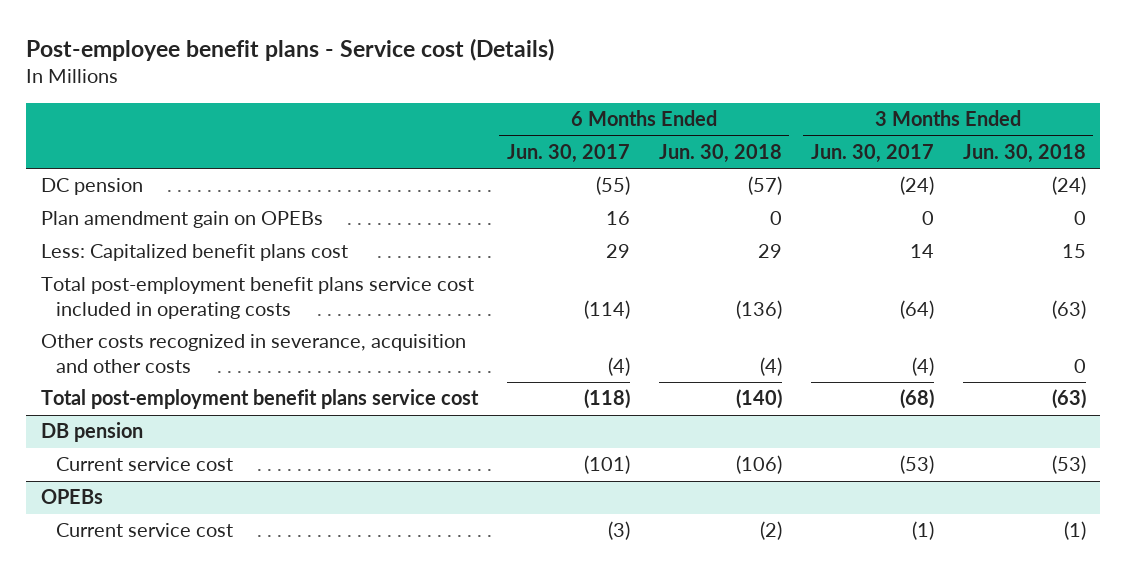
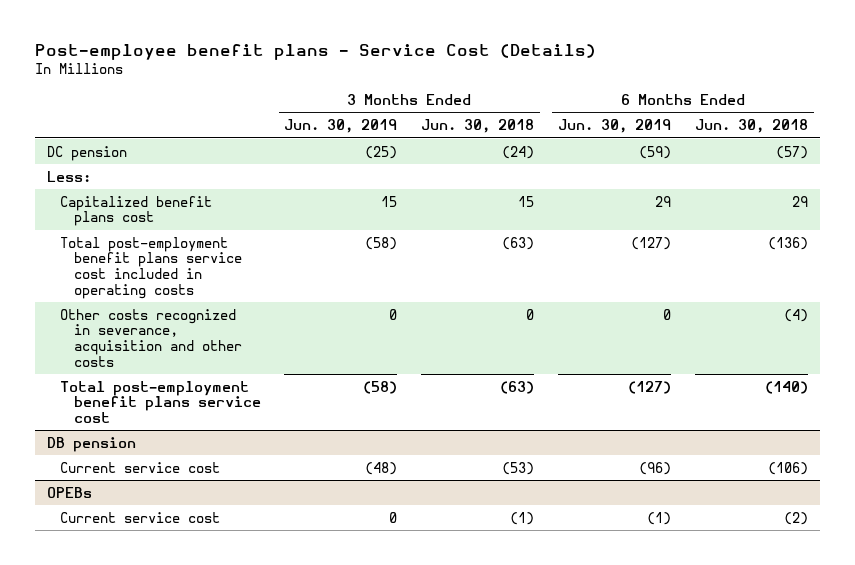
- Post-employee benefit plans - Service cost (Details)
+ Post-employee benefit plans - Service Cost (Details)
- | 6 Months Ended Jun. 30, 2017 | 6 Months Ended Jun. 30, 2018 | 3 Months Ended Jun. 30, 2017 | 3 Months Ended Jun. 30, 2018
+ | 3 Months Ended Jun. 30, 2019 | 3 Months Ended Jun. 30, 2018 | 6 Months Ended Jun. 30, 2019 | 6 Months Ended Jun. 30, 2018
- Plan amendment gain on OPEBs | 16 | 0 | 0 | 0
- Less: Capitalized benefit plans cost | 29 | 29 | 14 | 15
+ Less:
+ Capitalized benefit plans cost | 15 | 15 | 29 | 29

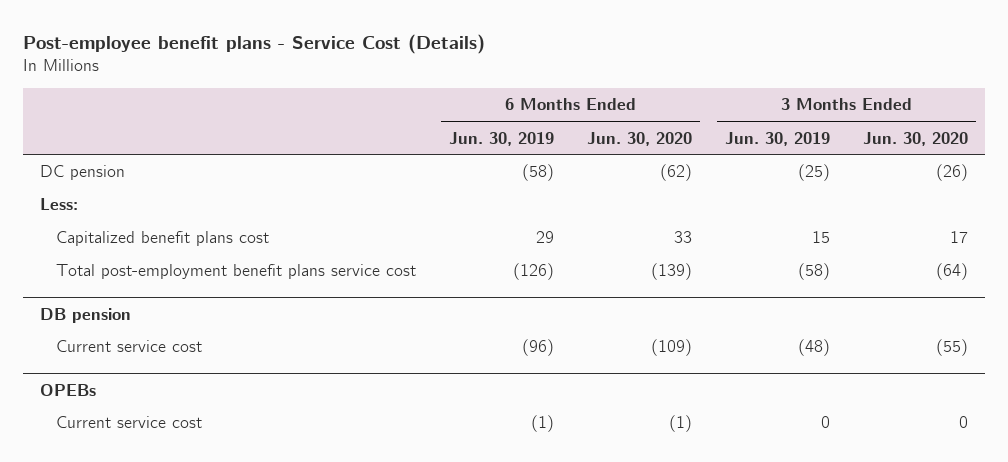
- | 3 Months Ended Jun. 30, 2019 | 3 Months Ended Jun. 30, 2018 | 6 Months Ended Jun. 30, 2019 | 6 Months Ended Jun. 30, 2018
+ | 6 Months Ended Jun. 30, 2019 | 6 Months Ended Jun. 30, 2020 | 3 Months Ended Jun. 30, 2019 | 3 Months Ended Jun. 30, 2020
- DC pension | (25) | (24) | (59) | (57)
+ DC pension | (58) | (62) | (25) | (26)
- Total post-employment benefit plans service cost included in operating costs | (58) | (63) | (127) | (136)
- Other costs recognized in severance, acquisition and other costs | 0 | 0 | 0 | (4)
- Total post-employment benefit plans service cost | (58) | (63) | (127) | (140)
+ Total post-employment benefit plans service cost | (126) | (139) | (58) | (64)

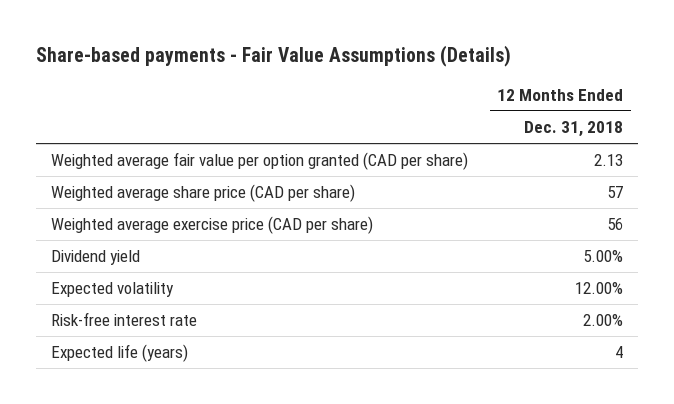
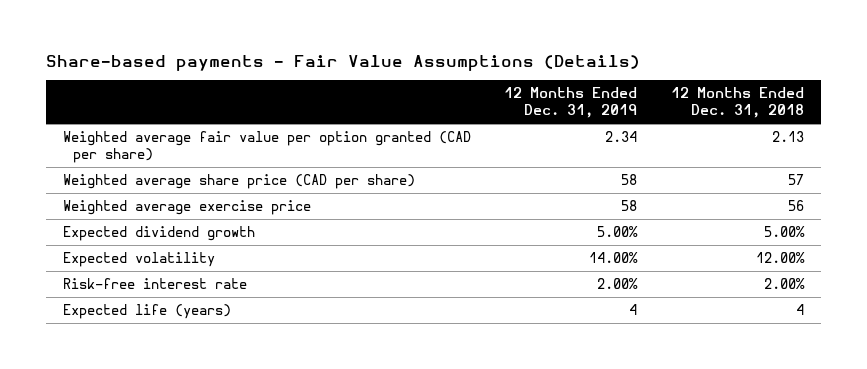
- | 12 Months Ended Dec. 31, 2018
+ | 12 Months Ended Dec. 31, 2019 | 12 Months Ended Dec. 31, 2018
- Weighted average exercise price (CAD per share) | 56
- Dividend yield | 5.00%
+ Weighted average exercise price | 58 | 56
+ Expected dividend growth | 5.00% | 5.00%

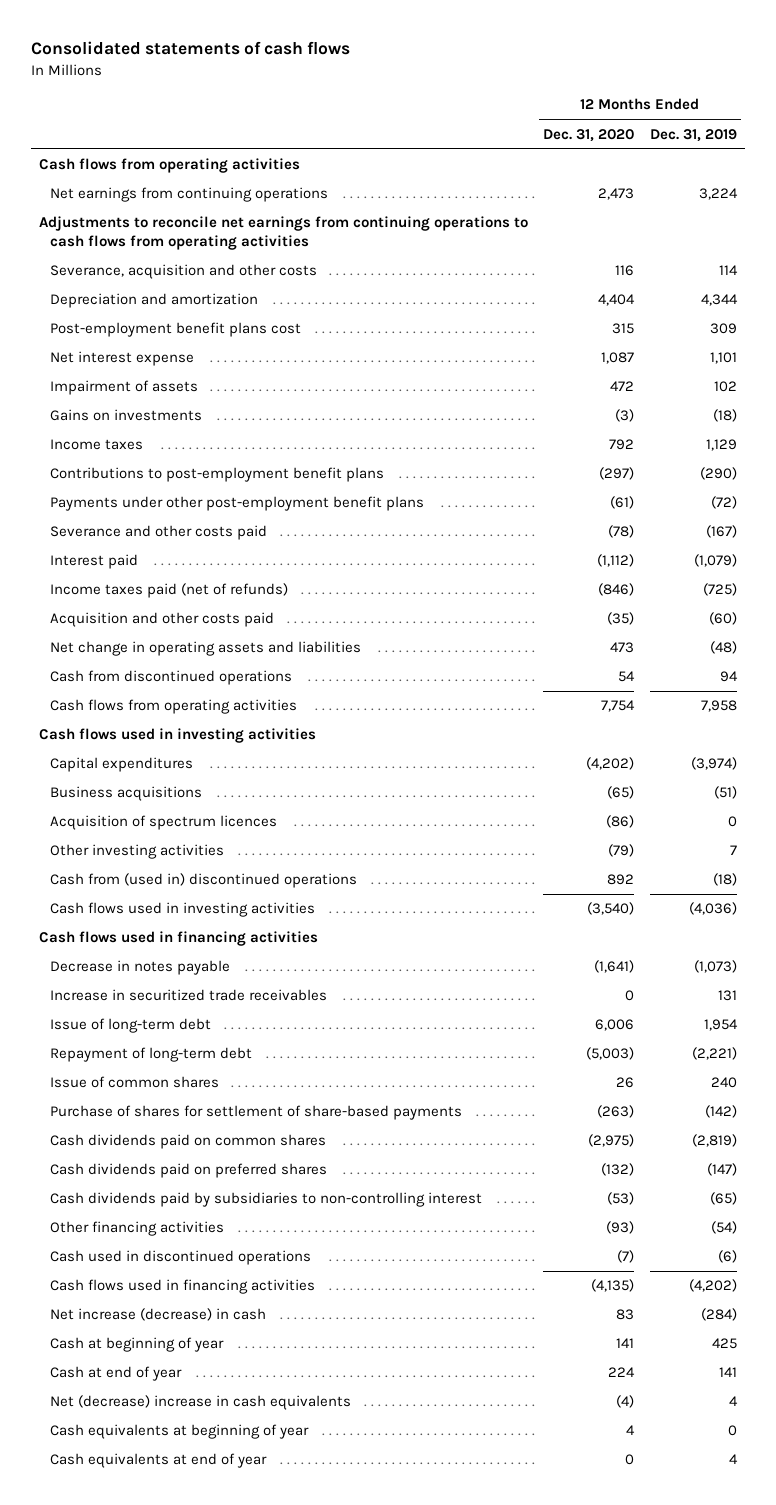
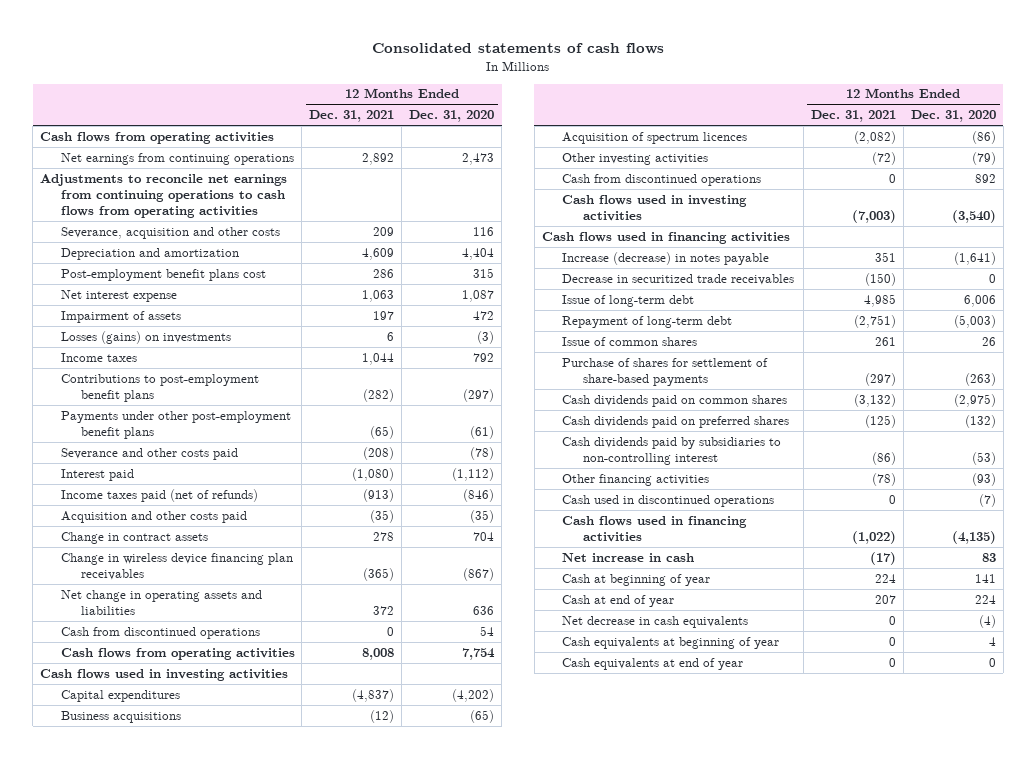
- | 12 Months Ended Dec. 31, 2020 | 12 Months Ended Dec. 31, 2019
+ | 12 Months Ended Dec. 31, 2021 | 12 Months Ended Dec. 31, 2020
- Gains on investments | (3) | (18)
+ Losses (gains) on investments | 6 | (3)
- Net change in operating assets and liabilities | 473 | (48)
+ Change in contract assets | 278 | 704
+ Change in wireless device financing plan receivables | (365) | (867)
+ Net change in operating assets and liabilities | 372 | 636
- Cash from (used in) discontinued operations | 892 | (18)
+ Cash from discontinued operations | 0 | 892
- Decrease in notes payable | (1,641) | (1,073)
- Increase in securitized trade receivables | 0 | 131
+ Increase (decrease) in notes payable | 351 | (1,641)
+ Decrease in securitized trade receivables | (150) | 0
- Net increase (decrease) in cash | 83 | (284)
+ Net increase in cash | (17) | 83
- Net (decrease) increase in cash equivalents | (4) | 4
+ Net decrease in cash equivalents | 0 | (4)

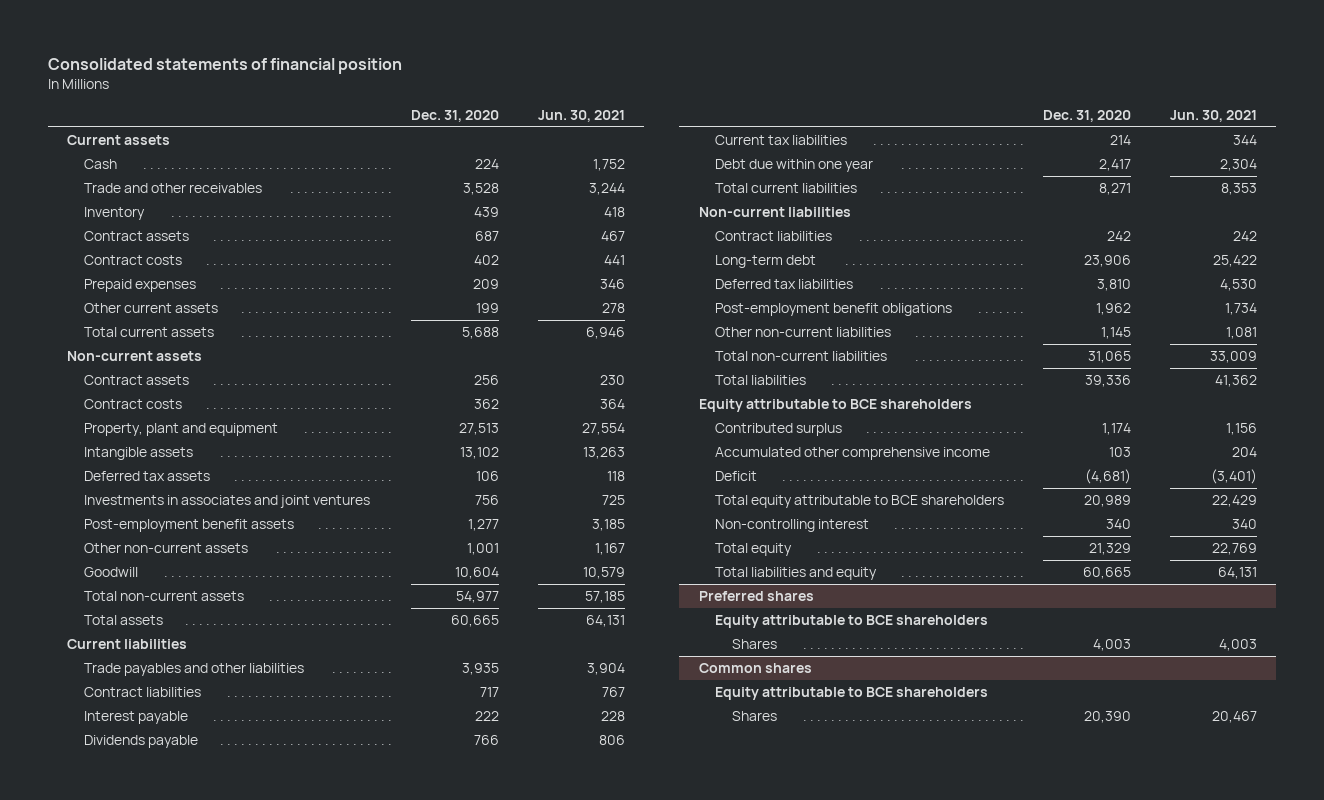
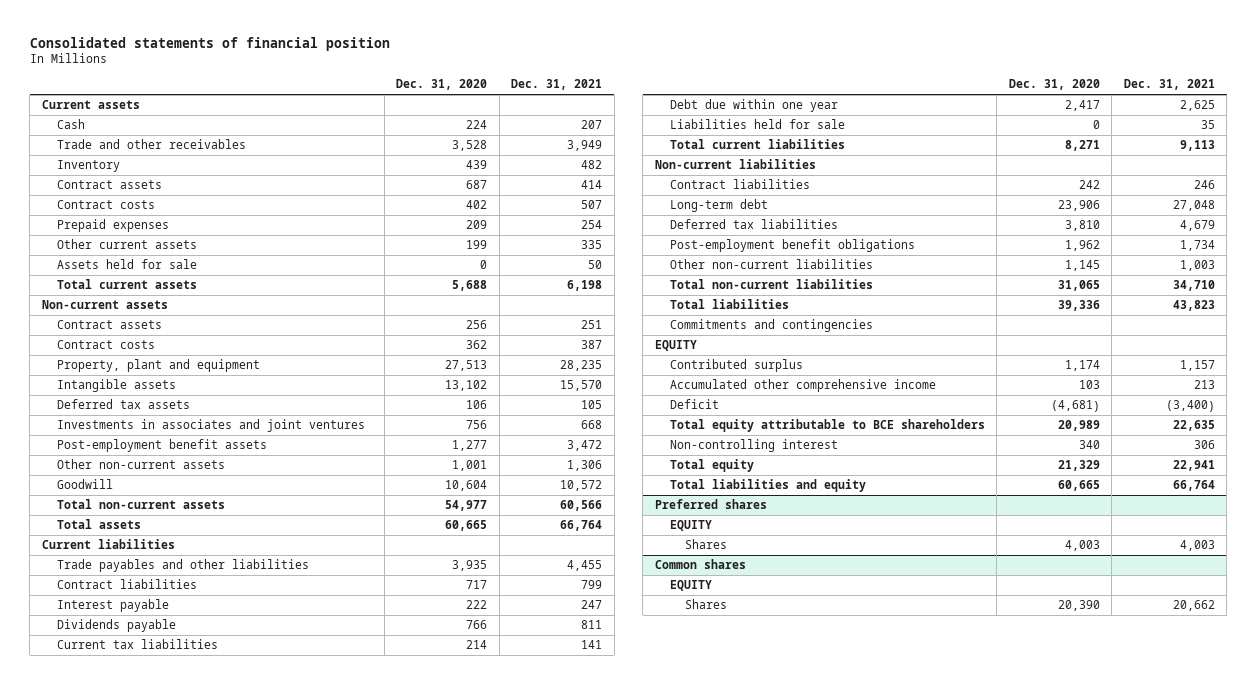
- | Dec. 31, 2020 | Jun. 30, 2021
+ | Dec. 31, 2020 | Dec. 31, 2021
+ Assets held for sale | 0 | 50
+ Liabilities held for sale | 0 | 35
- Equity attributable to BCE shareholders
+ Commitments and contingencies
+ EQUITY
@ Preferred shares
- Equity attributable to BCE shareholders
+ EQUITY
@ Common shares
- Equity attributable to BCE shareholders
+ EQUITY

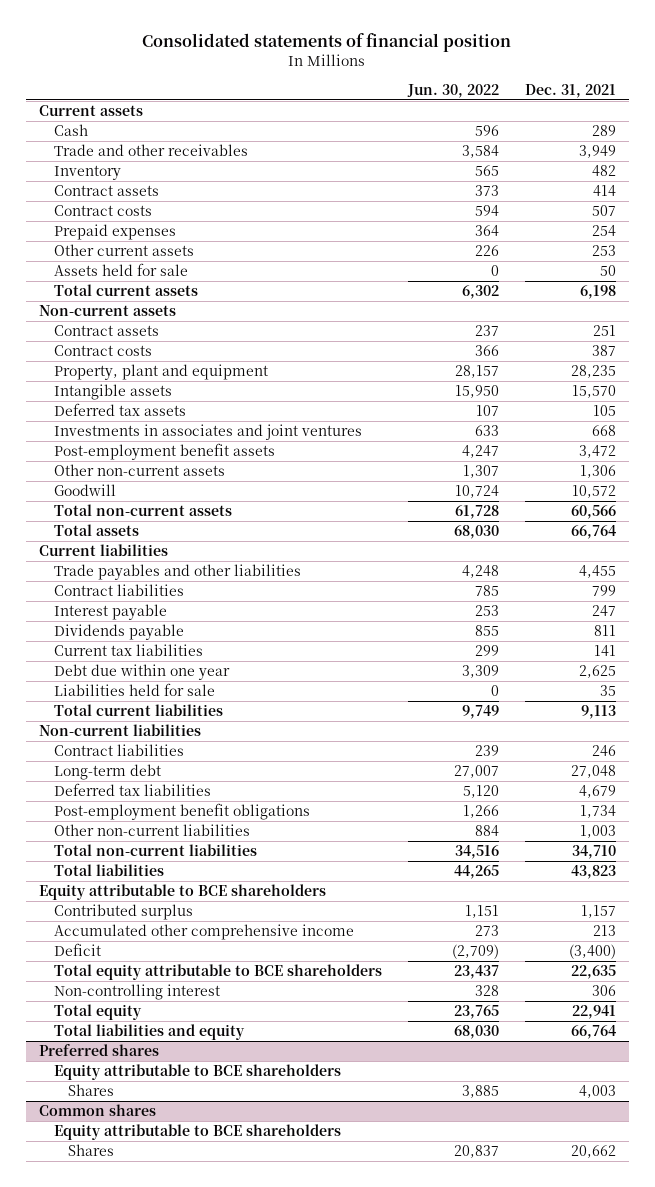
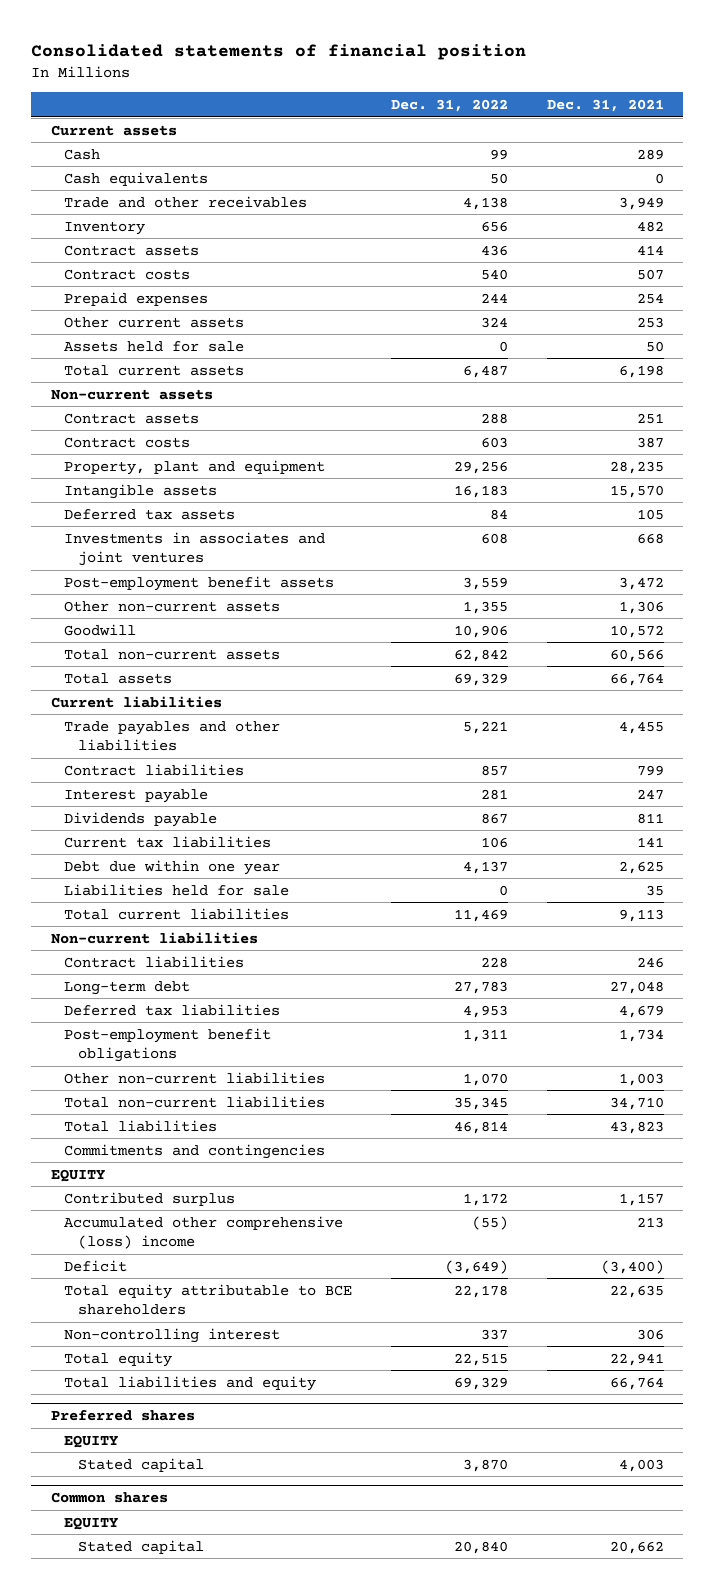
- | Jun. 30, 2022 | Dec. 31, 2021
+ | Dec. 31, 2022 | Dec. 31, 2021
+ Cash equivalents | 50 | 0
- Equity attributable to BCE shareholders
+ Commitments and contingencies
+ EQUITY
- Accumulated other comprehensive income | 273 | 213
+ Accumulated other comprehensive (loss) income | (55) | 213
@ Preferred shares
- Equity attributable to BCE shareholders
- Shares | 3,885 | 4,003
+ EQUITY
+ Stated capital | 3,870 | 4,003
@ Common shares
- Equity attributable to BCE shareholders
- Shares | 20,837 | 20,662
+ EQUITY
+ Stated capital | 20,840 | 20,662

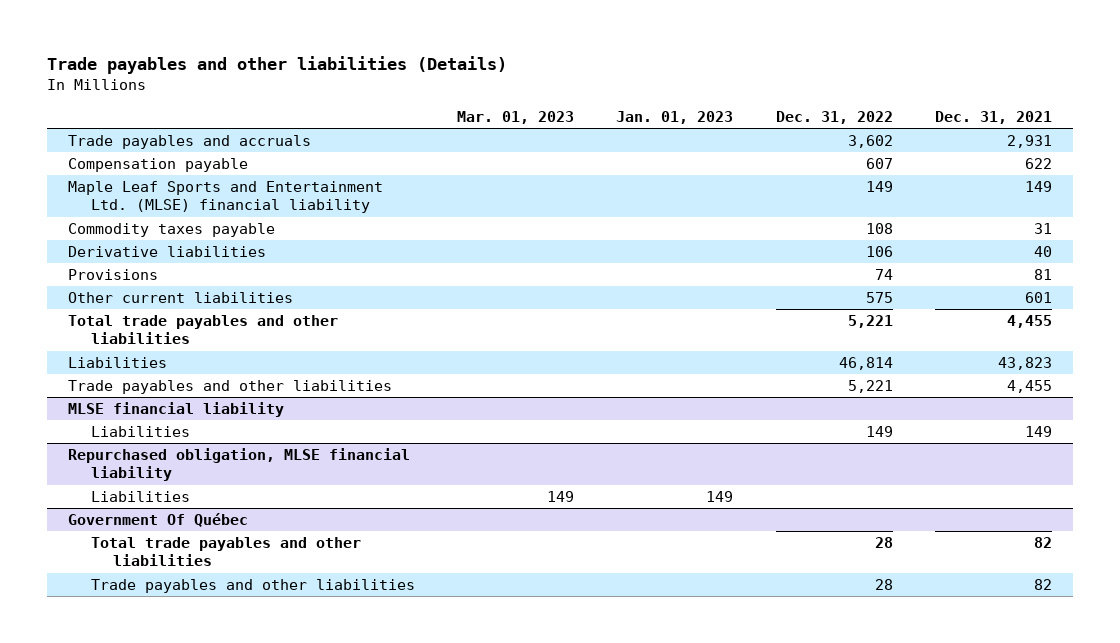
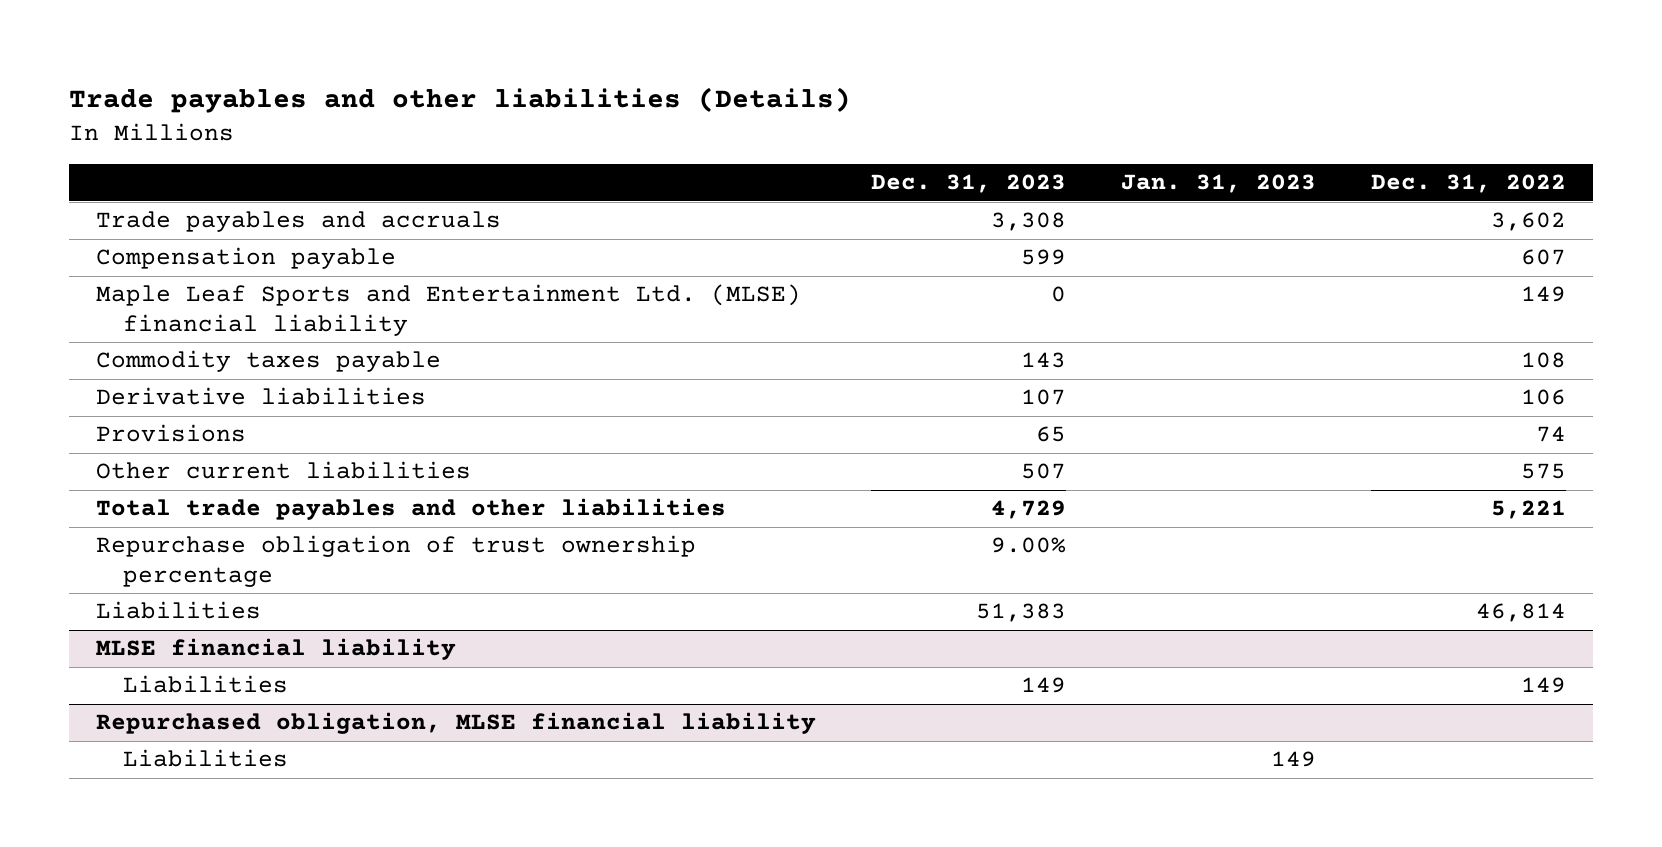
- | Mar. 01, 2023 | Jan. 01, 2023 | Dec. 31, 2022 | Dec. 31, 2021
+ | Dec. 31, 2023 | Jan. 31, 2023 | Dec. 31, 2022
+ Repurchase obligation of trust ownership percentage | 9.00% | |
- Trade payables and other liabilities | | | 5,221 | 4,455
- Government Of Québec
- Total trade payables and other liabilities | | | 28 | 82
- Trade payables and other liabilities | | | 28 | 82

